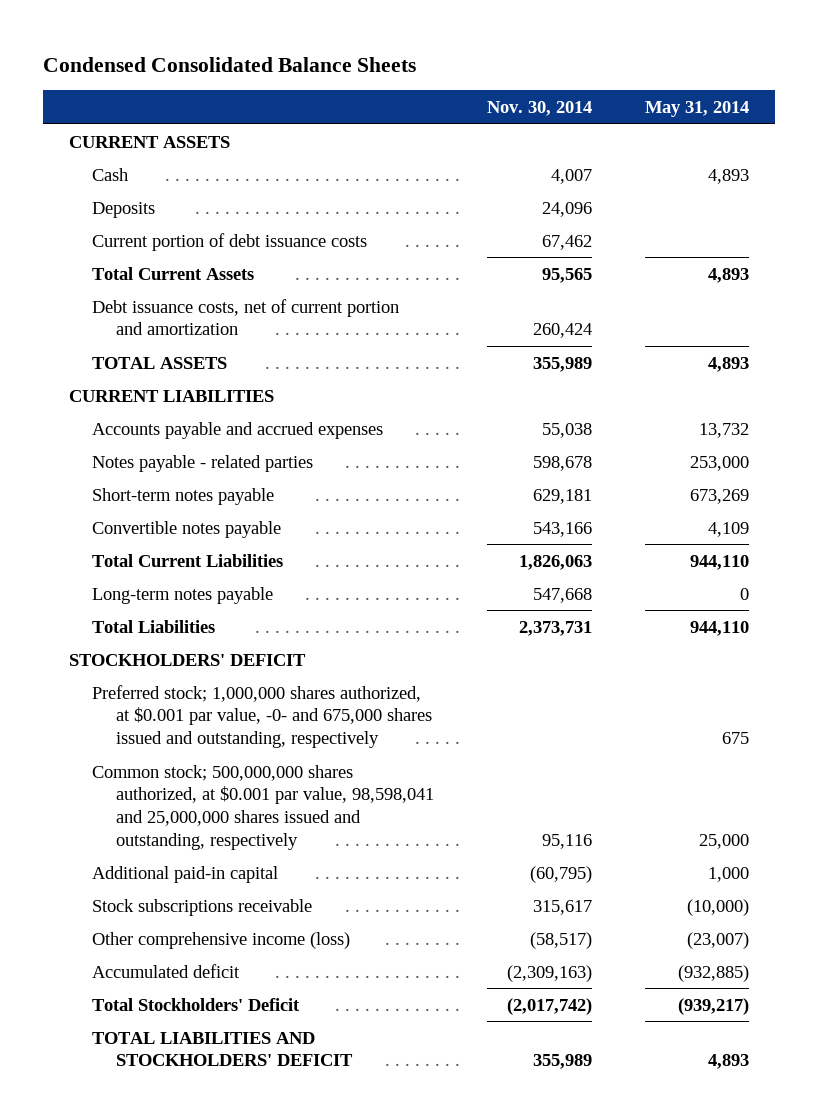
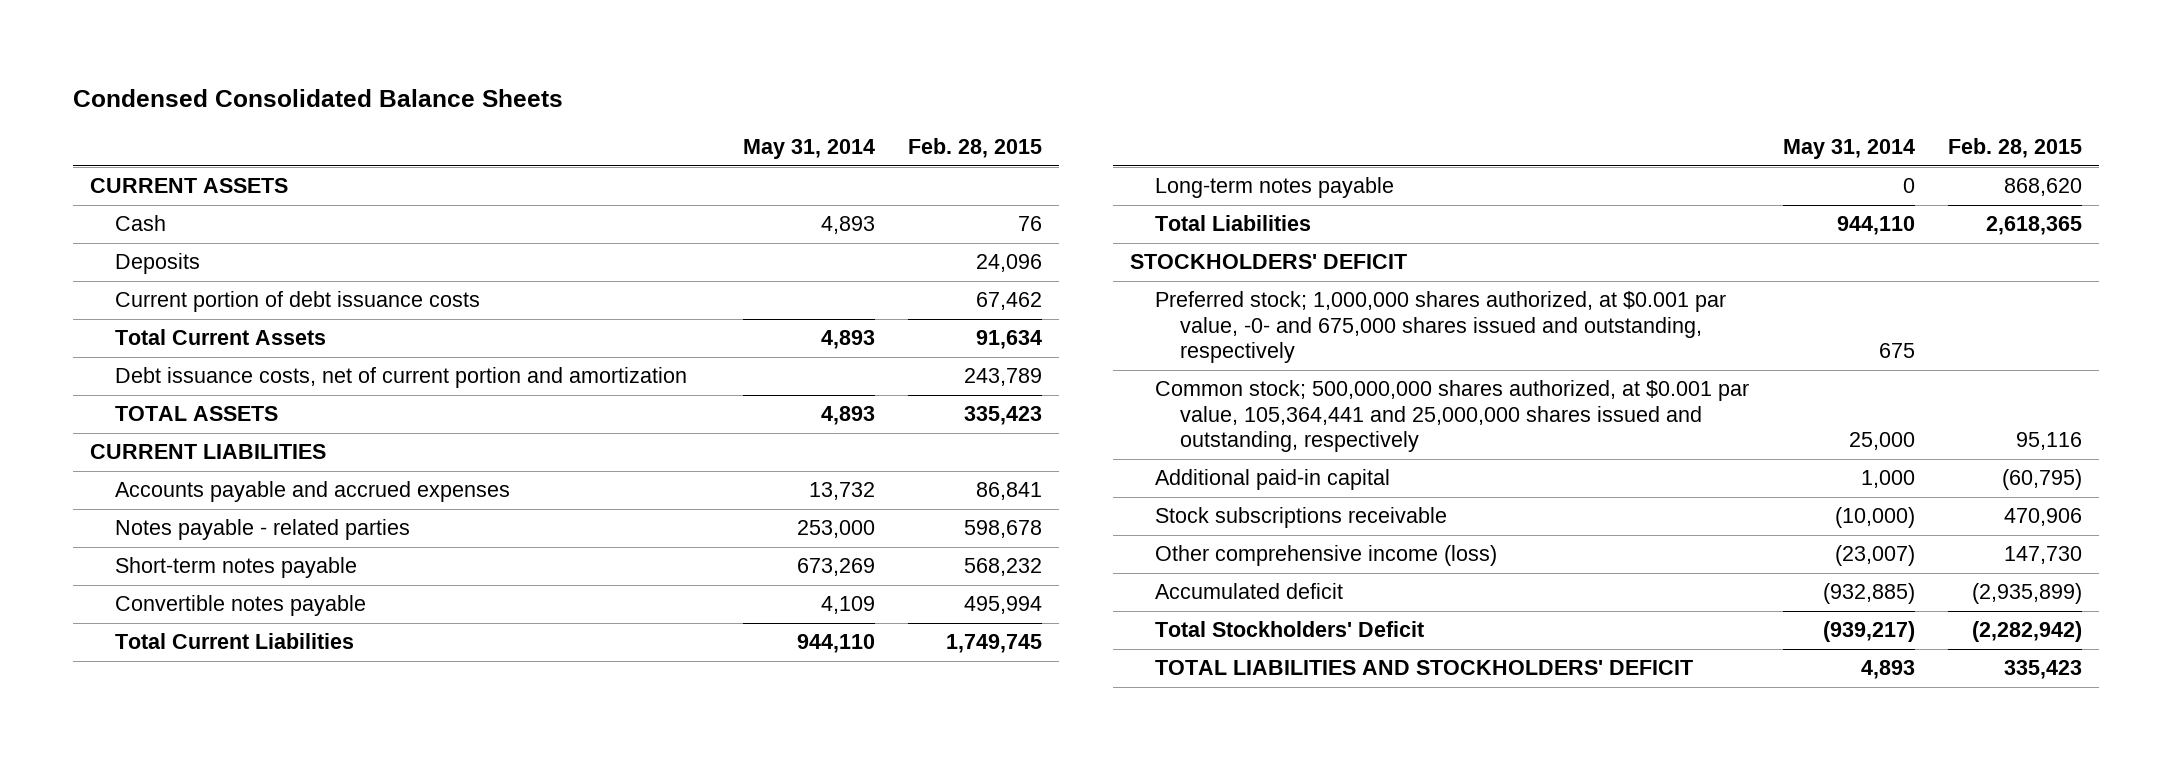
- | Nov. 30, 2014 | May 31, 2014
+ | May 31, 2014 | Feb. 28, 2015
- Common stock; 500,000,000 shares authorized, at $0.001 par value, 98,598,041 and 25,000,000 shares issued and outstanding, respectively | 95,116 | 25,000
+ Common stock; 500,000,000 shares authorized, at $0.001 par value, 105,364,441 and 25,000,000 shares issued and outstanding, respectively | 25,000 | 95,116

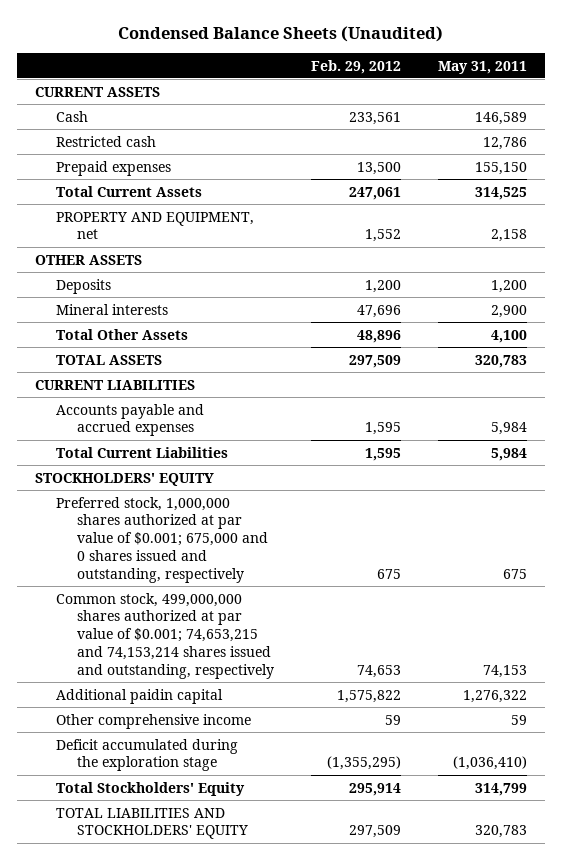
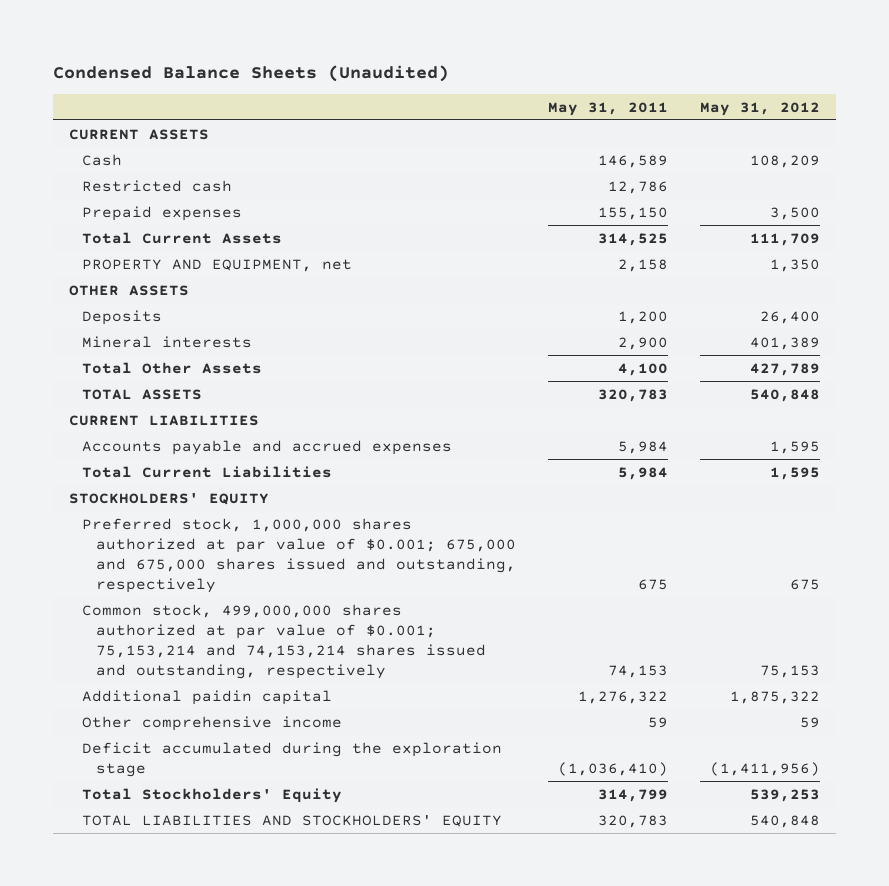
- | Feb. 29, 2012 | May 31, 2011
+ | May 31, 2011 | May 31, 2012
- Preferred stock, 1,000,000 shares authorized at par value of $0.001; 675,000 and 0 shares issued and outstanding, respectively | 675 | 675
- Common stock, 499,000,000 shares authorized at par value of $0.001; 74,653,215 and 74,153,214 shares issued and outstanding, respectively | 74,653 | 74,153
+ Preferred stock, 1,000,000 shares authorized at par value of $0.001; 675,000 and 675,000 shares issued and outstanding, respectively | 675 | 675
+ Common stock, 499,000,000 shares authorized at par value of $0.001; 75,153,214 and 74,153,214 shares issued and outstanding, respectively | 74,153 | 75,153

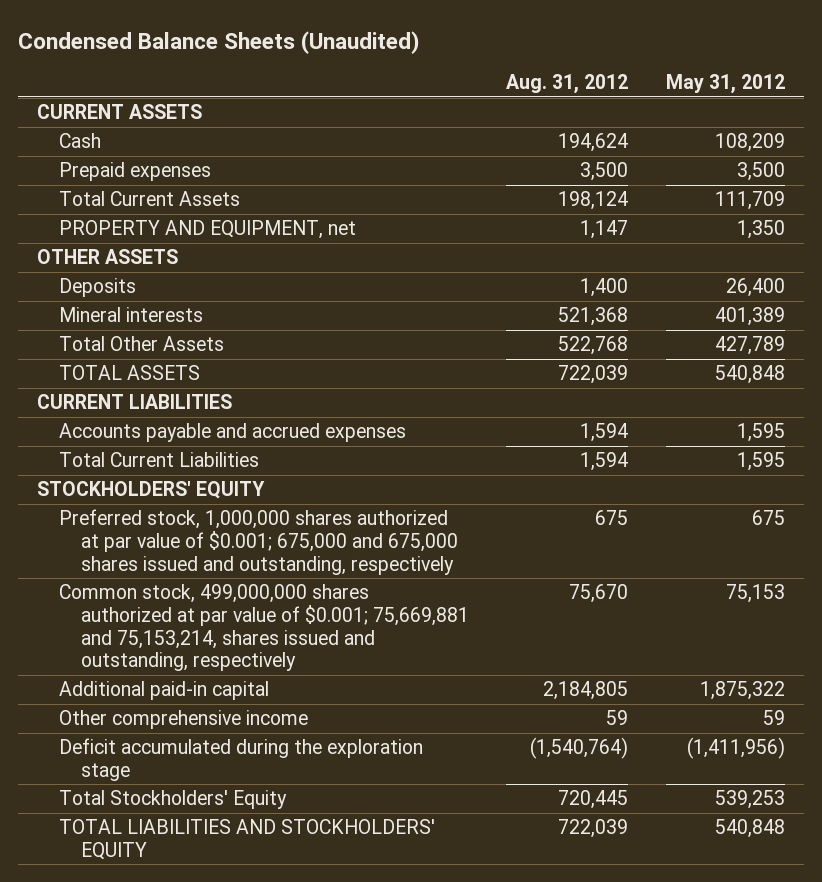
- | May 31, 2011 | May 31, 2012
+ | Aug. 31, 2012 | May 31, 2012
- Restricted cash | 12,786 |
- Common stock, 499,000,000 shares authorized at par value of $0.001; 75,153,214 and 74,153,214 shares issued and outstanding, respectively | 74,153 | 75,153
- Additional paidin capital | 1,276,322 | 1,875,322
+ Common stock, 499,000,000 shares authorized at par value of $0.001; 75,669,881 and 75,153,214, shares issued and outstanding, respectively | 75,670 | 75,153
+ Additional paid-in capital | 2,184,805 | 1,875,322

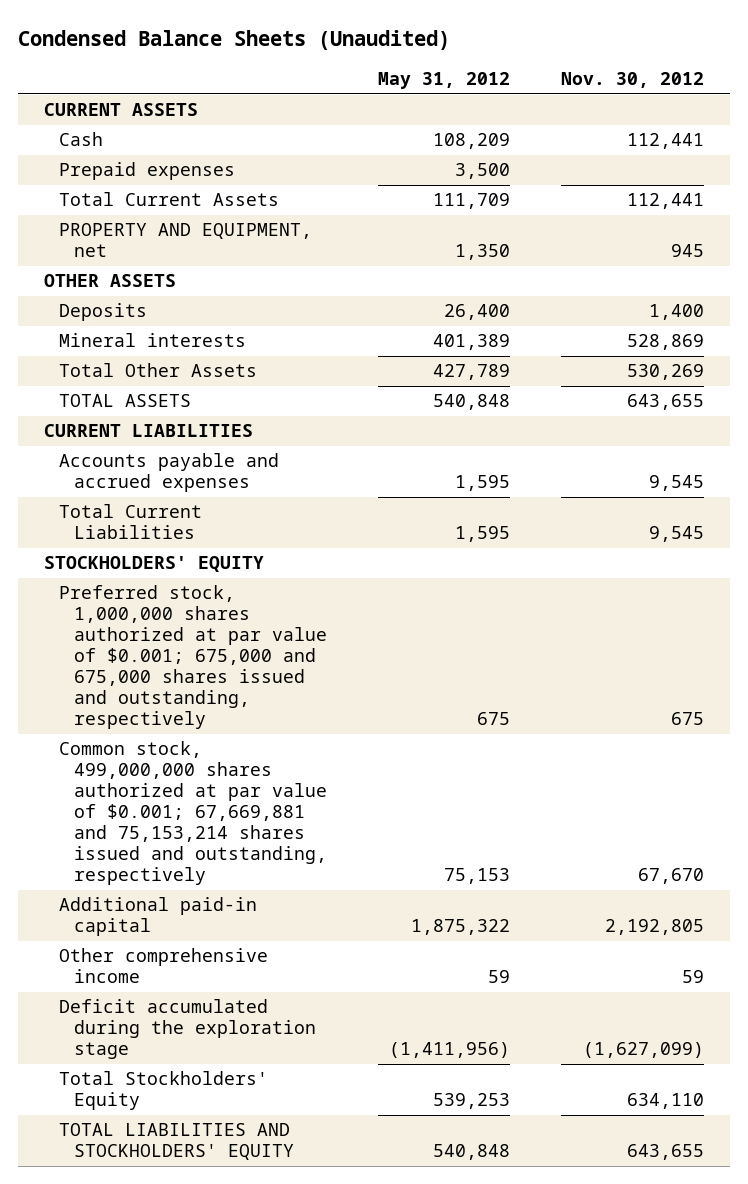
- | Aug. 31, 2012 | May 31, 2012
+ | May 31, 2012 | Nov. 30, 2012
- Common stock, 499,000,000 shares authorized at par value of $0.001; 75,669,881 and 75,153,214, shares issued and outstanding, respectively | 75,670 | 75,153
+ Common stock, 499,000,000 shares authorized at par value of $0.001; 67,669,881 and 75,153,214 shares issued and outstanding, respectively | 75,153 | 67,670

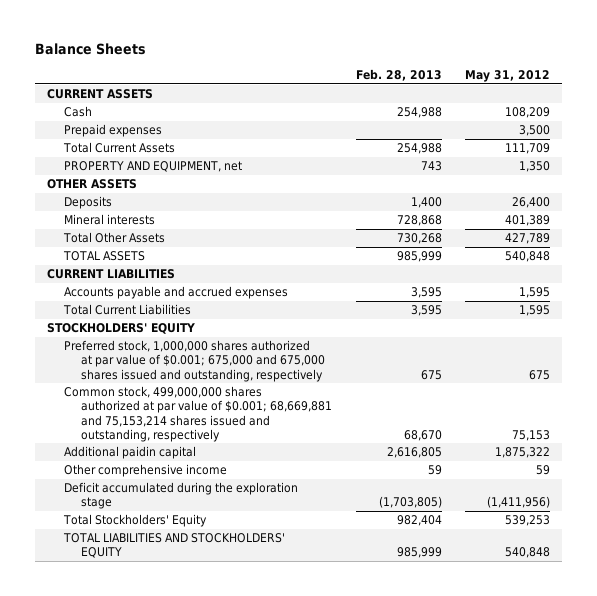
- Condensed Balance Sheets (Unaudited)
+ Balance Sheets
- | May 31, 2012 | Nov. 30, 2012
+ | Feb. 28, 2013 | May 31, 2012
- Common stock, 499,000,000 shares authorized at par value of $0.001; 67,669,881 and 75,153,214 shares issued and outstanding, respectively | 75,153 | 67,670
- Additional paid-in capital | 1,875,322 | 2,192,805
+ Common stock, 499,000,000 shares authorized at par value of $0.001; 68,669,881 and 75,153,214 shares issued and outstanding, respectively | 68,670 | 75,153
+ Additional paidin capital | 2,616,805 | 1,875,322

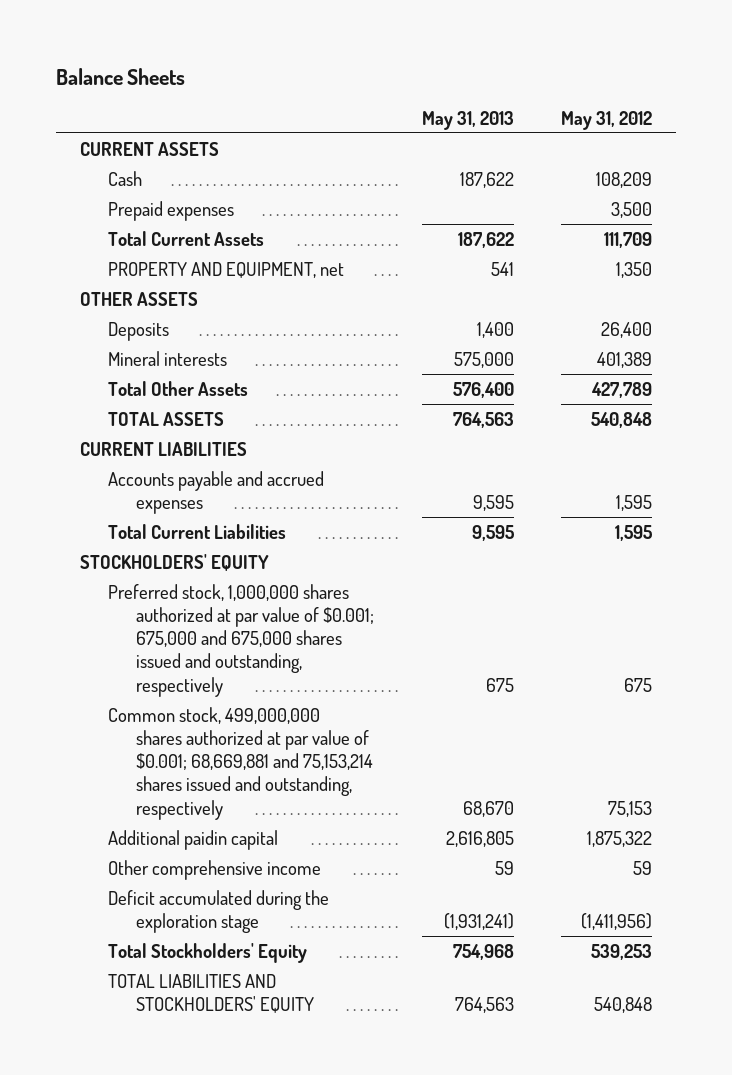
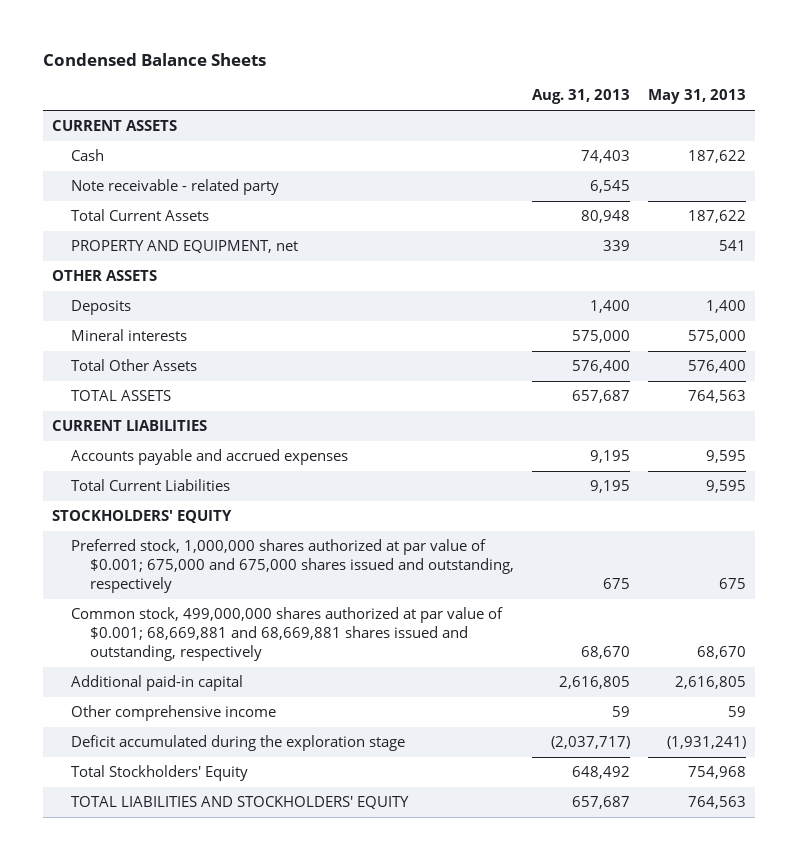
- Balance Sheets
+ Condensed Balance Sheets
- | May 31, 2013 | May 31, 2012
+ | Aug. 31, 2013 | May 31, 2013
- Prepaid expenses | | 3,500
+ Note receivable - related party | 6,545 |
- Common stock, 499,000,000 shares authorized at par value of $0.001; 68,669,881 and 75,153,214 shares issued and outstanding, respectively | 68,670 | 75,153
- Additional paidin capital | 2,616,805 | 1,875,322
+ Common stock, 499,000,000 shares authorized at par value of $0.001; 68,669,881 and 68,669,881 shares issued and outstanding, respectively | 68,670 | 68,670
+ Additional paid-in capital | 2,616,805 | 2,616,805

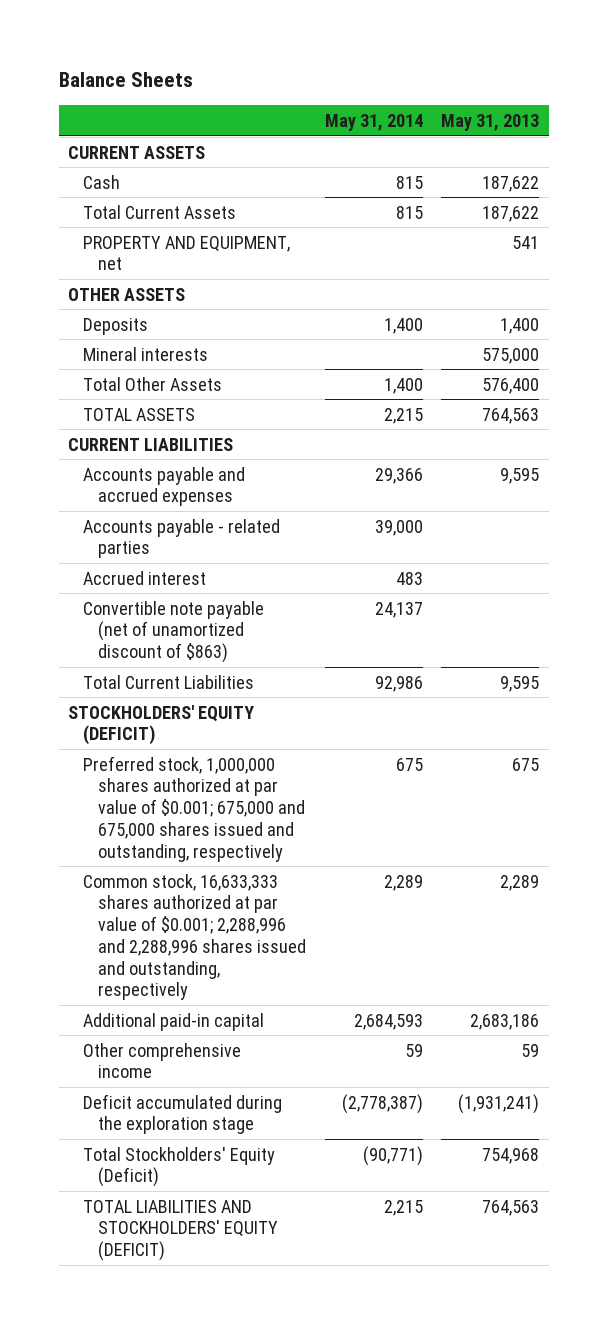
- Condensed Balance Sheets
+ Balance Sheets
- | Aug. 31, 2013 | May 31, 2013
+ | May 31, 2014 | May 31, 2013
- Note receivable - related party | 6,545 |
+ Accounts payable - related parties | 39,000 |
+ Accrued interest | 483 |
+ Convertible note payable (net of unamortized discount of $863) | 24,137 |
- STOCKHOLDERS' EQUITY
+ STOCKHOLDERS' EQUITY (DEFICIT)
- Common stock, 499,000,000 shares authorized at par value of $0.001; 68,669,881 and 68,669,881 shares issued and outstanding, respectively | 68,670 | 68,670
- Additional paid-in capital | 2,616,805 | 2,616,805
+ Common stock, 16,633,333 shares authorized at par value of $0.001; 2,288,996 and 2,288,996 shares issued and outstanding, respectively | 2,289 | 2,289
+ Additional paid-in capital | 2,684,593 | 2,683,186
- Total Stockholders' Equity | 648,492 | 754,968
- TOTAL LIABILITIES AND STOCKHOLDERS' EQUITY | 657,687 | 764,563
+ Total Stockholders' Equity (Deficit) | (90,771) | 754,968
+ TOTAL LIABILITIES AND STOCKHOLDERS' EQUITY (DEFICIT) | 2,215 | 764,563

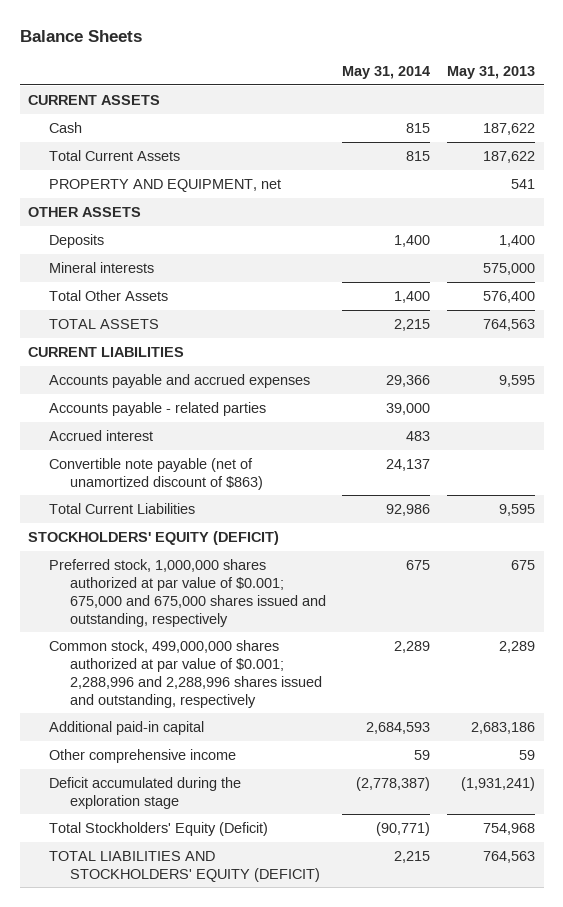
- Common stock, 16,633,333 shares authorized at par value of $0.001; 2,288,996 and 2,288,996 shares issued and outstanding, respectively | 2,289 | 2,289
+ Common stock, 499,000,000 shares authorized at par value of $0.001; 2,288,996 and 2,288,996 shares issued and outstanding, respectively | 2,289 | 2,289

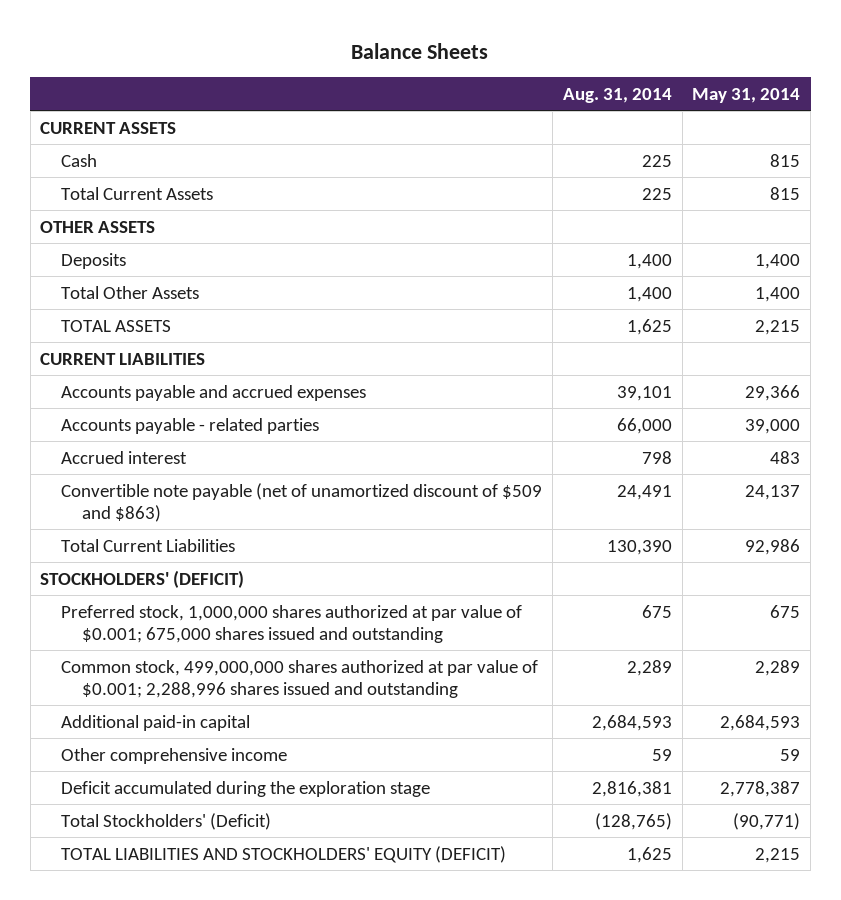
- | May 31, 2014 | May 31, 2013
+ | Aug. 31, 2014 | May 31, 2014
- PROPERTY AND EQUIPMENT, net | | 541
- Mineral interests | | 575,000
- Convertible note payable (net of unamortized discount of $863) | 24,137 |
+ Convertible note payable (net of unamortized discount of $509 and $863) | 24,491 | 24,137
- STOCKHOLDERS' EQUITY (DEFICIT)
- Preferred stock, 1,000,000 shares authorized at par value of $0.001; 675,000 and 675,000 shares issued and outstanding, respectively | 675 | 675
- Common stock, 499,000,000 shares authorized at par value of $0.001; 2,288,996 and 2,288,996 shares issued and outstanding, respectively | 2,289 | 2,289
+ STOCKHOLDERS' (DEFICIT)
+ Preferred stock, 1,000,000 shares authorized at par value of $0.001; 675,000 shares issued and outstanding | 675 | 675
+ Common stock, 499,000,000 shares authorized at par value of $0.001; 2,288,996 shares issued and outstanding | 2,289 | 2,289
- Deficit accumulated during the exploration stage | (2,778,387) | (1,931,241)
- Total Stockholders' Equity (Deficit) | (90,771) | 754,968
+ Deficit accumulated during the exploration stage | 2,816,381 | 2,778,387
+ Total Stockholders' (Deficit) | (128,765) | (90,771)

